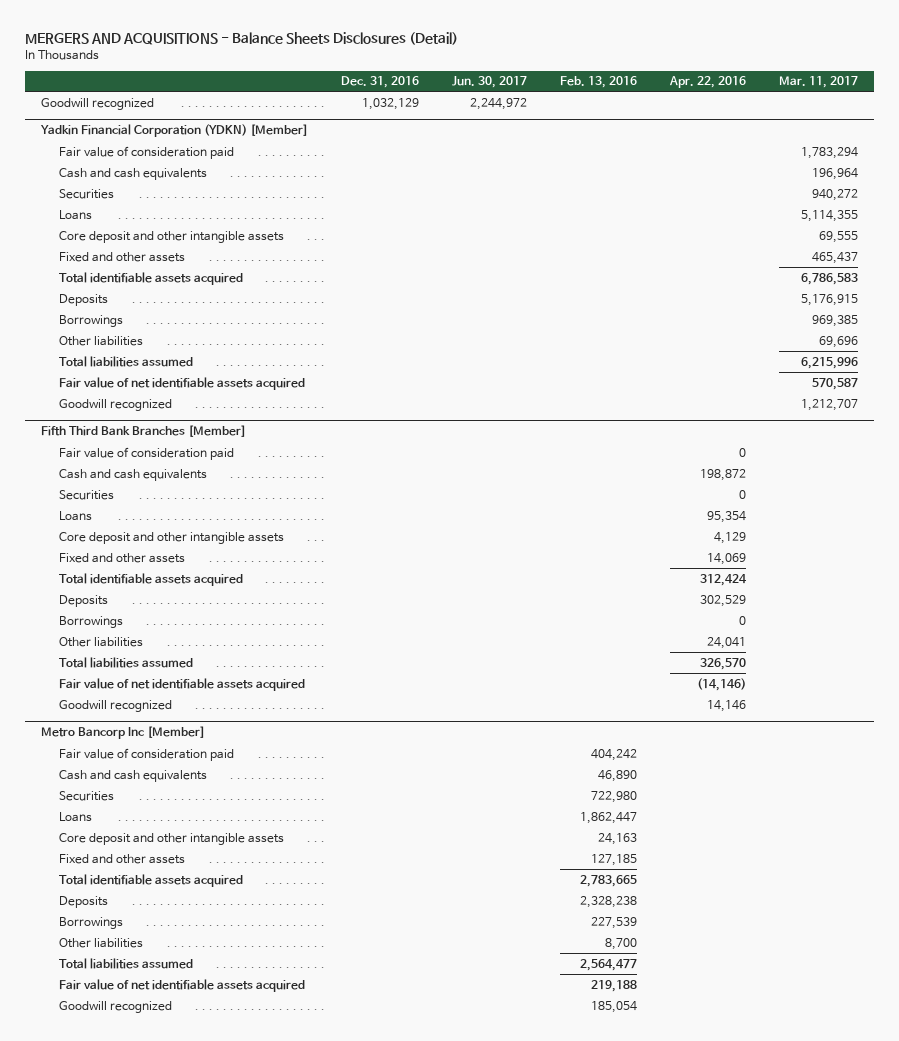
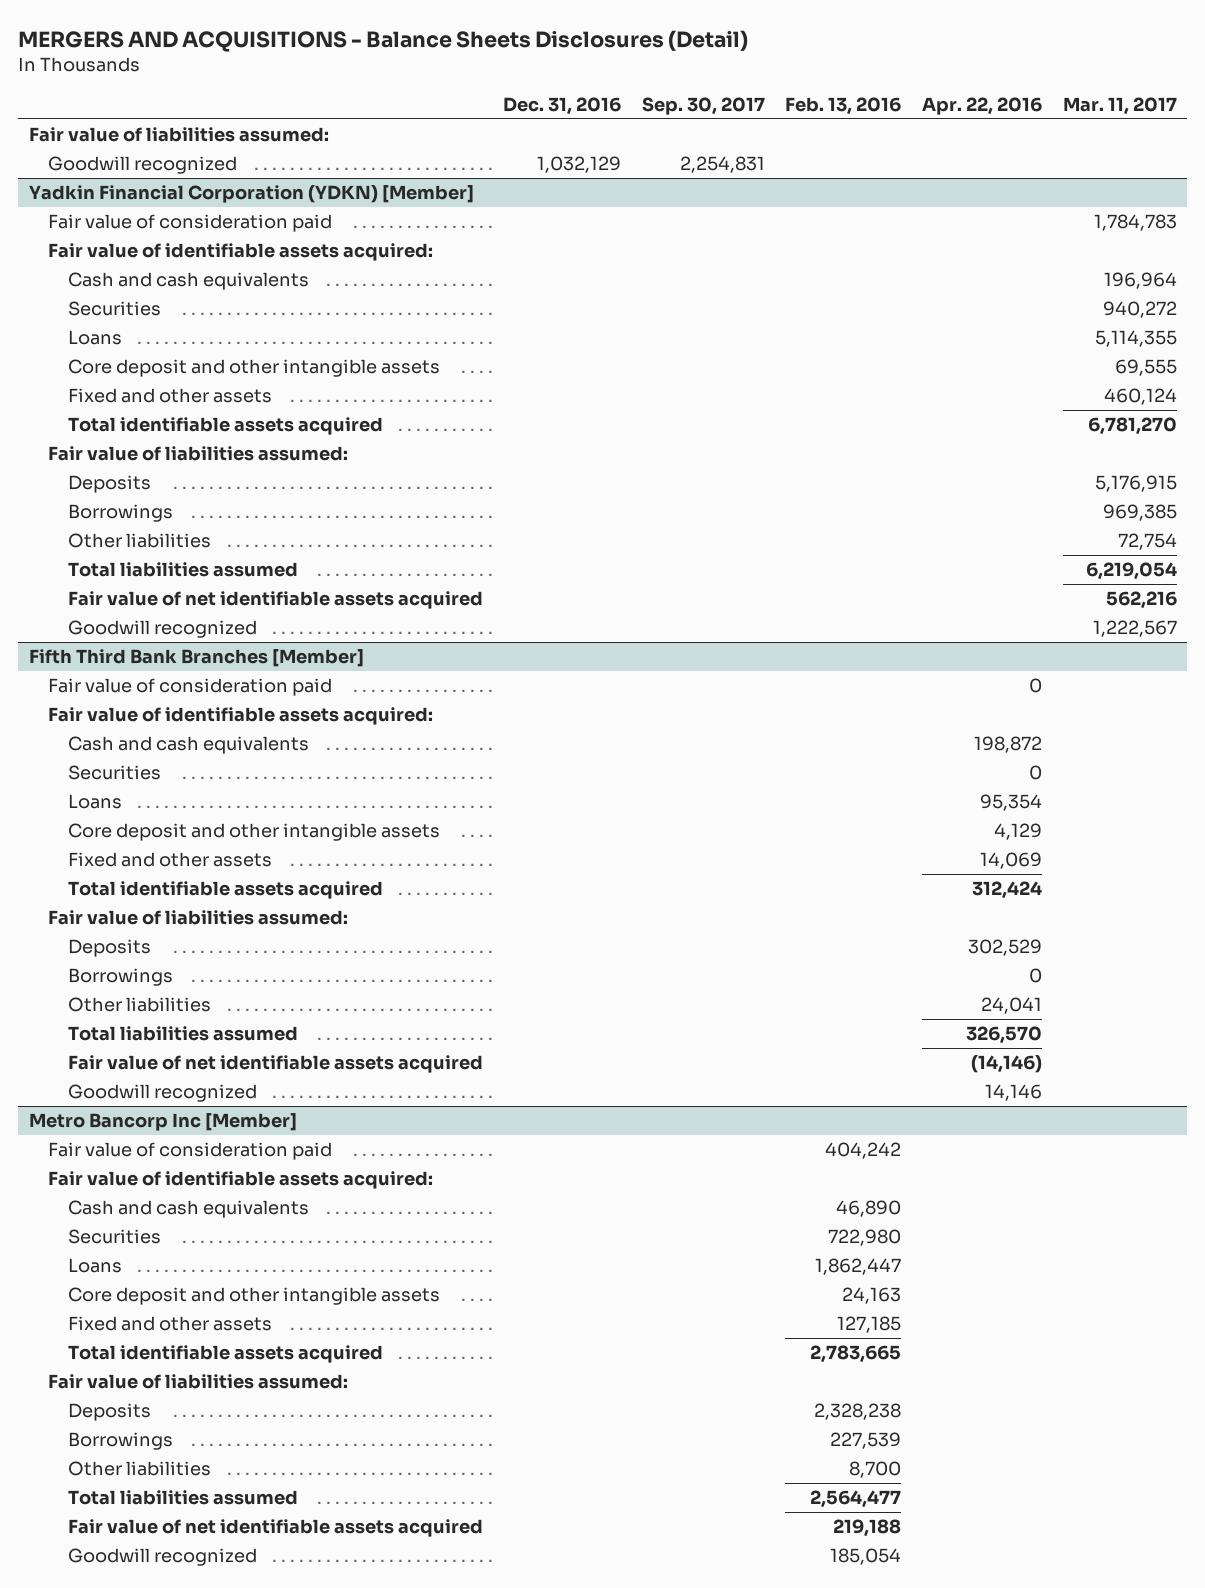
- | Dec. 31, 2016 | Jun. 30, 2017 | Feb. 13, 2016 | Apr. 22, 2016 | Mar. 11, 2017
+ | Dec. 31, 2016 | Sep. 30, 2017 | Feb. 13, 2016 | Apr. 22, 2016 | Mar. 11, 2017
+ Fair value of liabilities assumed:
@ Yadkin Financial Corporation (YDKN) [Member]
- Fair value of consideration paid | | | | | 1,783,294
+ Fair value of consideration paid | | | | | 1,784,783
+ Fair value of identifiable assets acquired:
- Fixed and other assets | | | | | 465,437
- Total identifiable assets acquired | | | | | 6,786,583
+ Fixed and other assets | | | | | 460,124
+ Total identifiable assets acquired | | | | | 6,781,270
+ Fair value of liabilities assumed:
- Other liabilities | | | | | 69,696
- Total liabilities assumed | | | | | 6,215,996
- Fair value of net identifiable assets acquired | | | | | 570,587
- Goodwill recognized | | | | | 1,212,707
+ Other liabilities | | | | | 72,754
+ Total liabilities assumed | | | | | 6,219,054
+ Fair value of net identifiable assets acquired | | | | | 562,216
+ Goodwill recognized | | | | | 1,222,567
@ Fifth Third Bank Branches [Member]
+ Fair value of identifiable assets acquired:
+ Fair value of liabilities assumed:
@ Metro Bancorp Inc [Member]
+ Fair value of identifiable assets acquired:
+ Fair value of liabilities assumed:

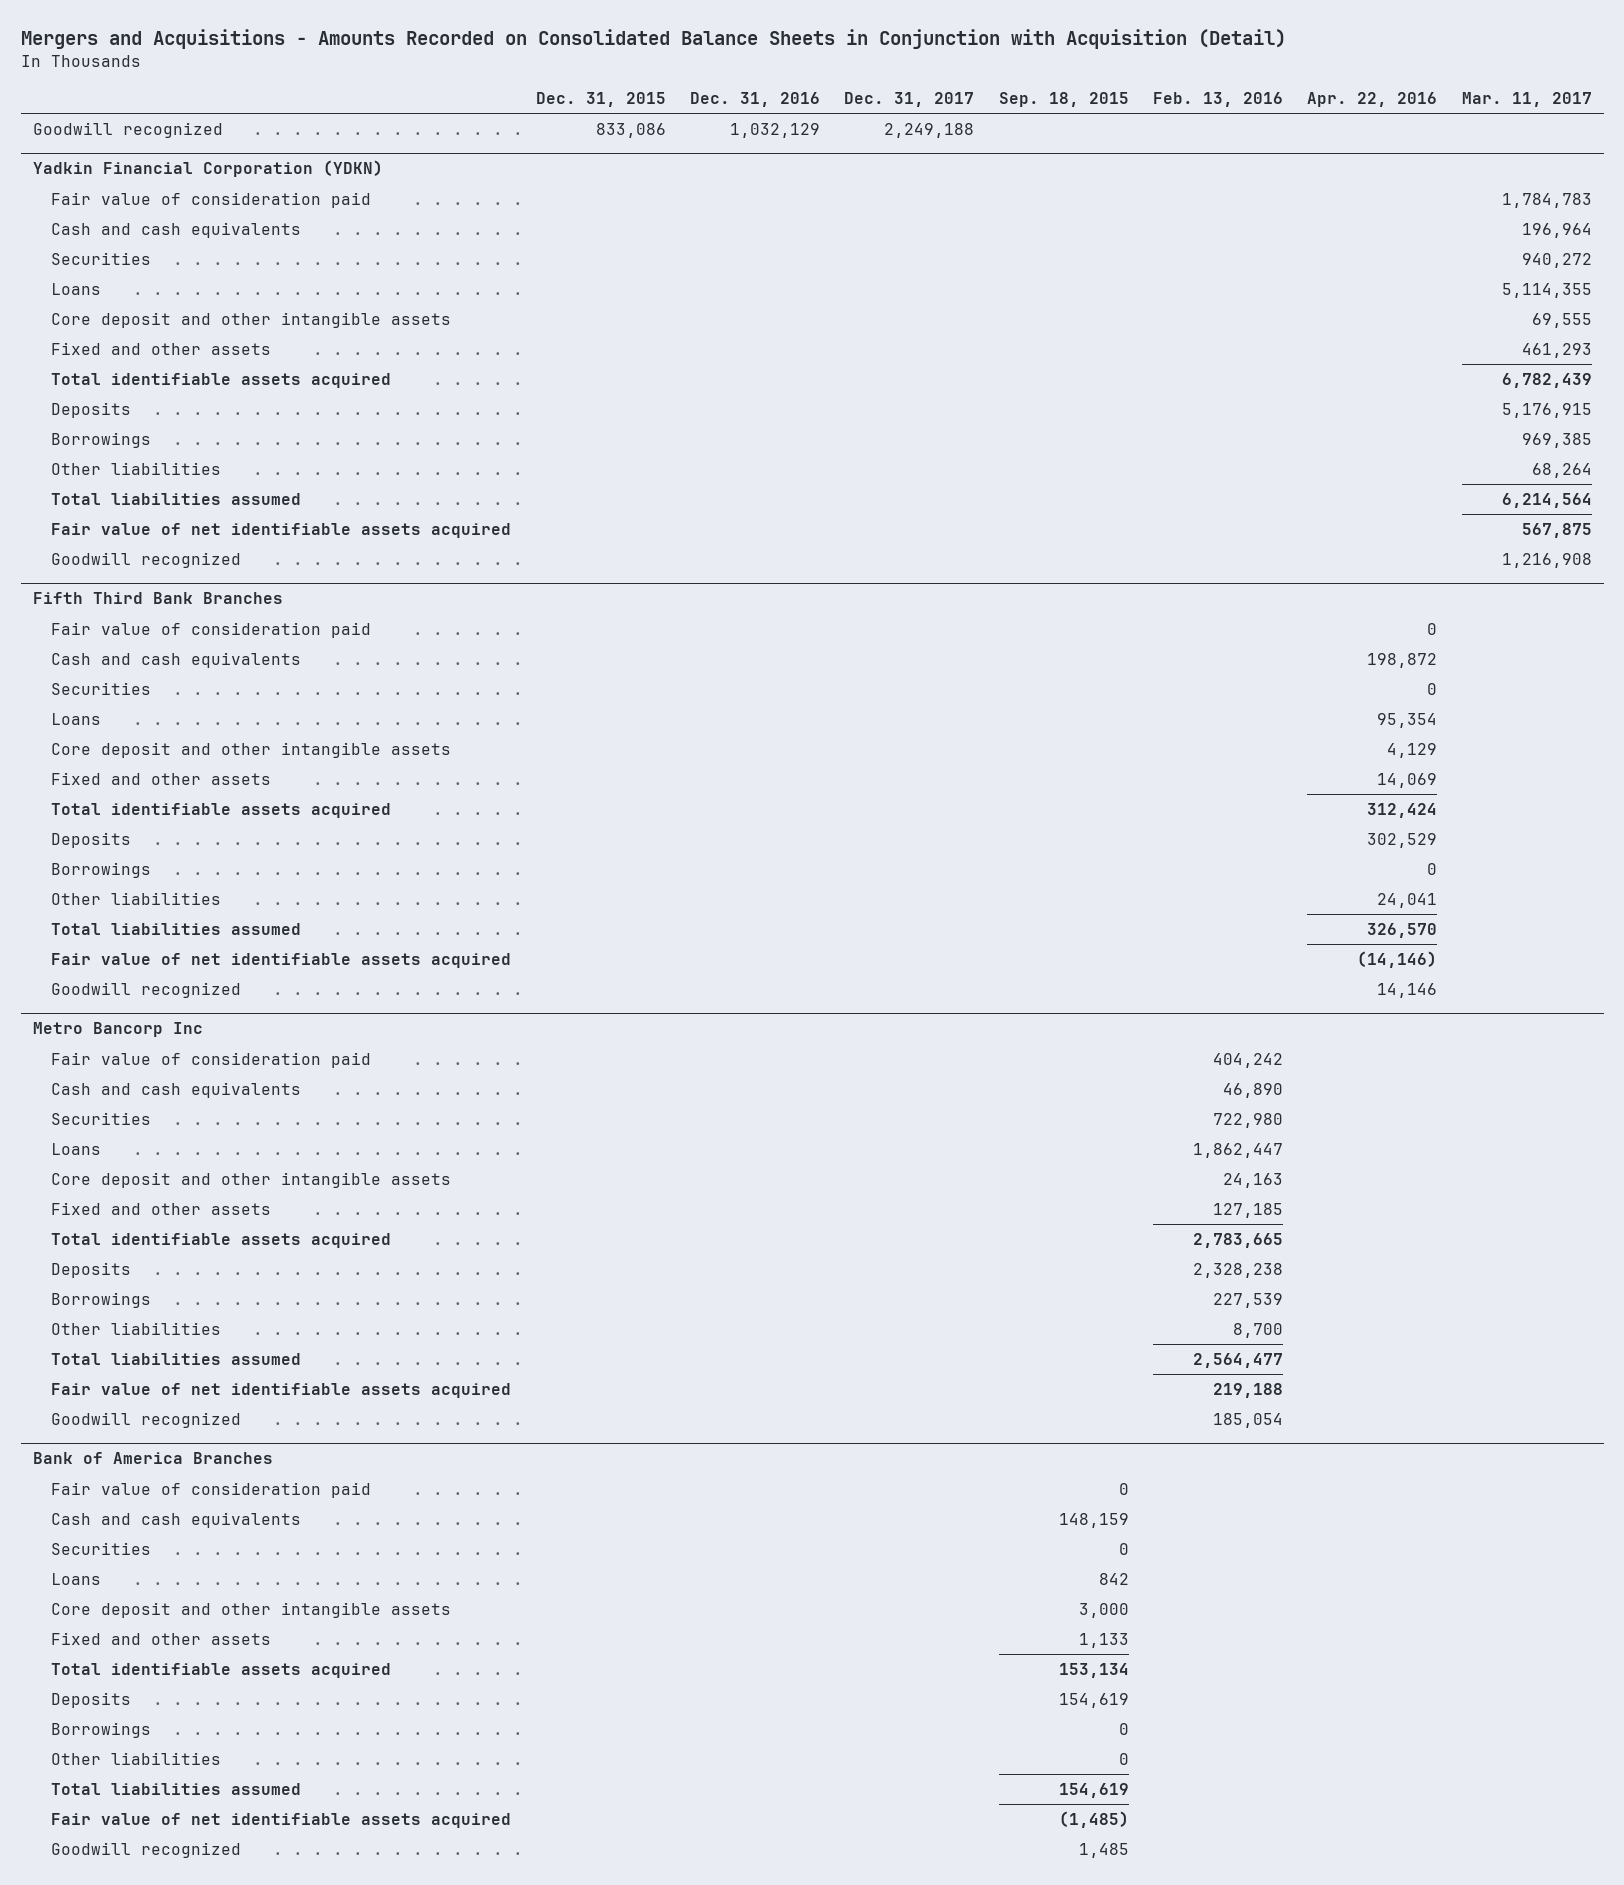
- MERGERS AND ACQUISITIONS - Balance Sheets Disclosures (Detail)
+ Mergers and Acquisitions - Amounts Recorded on Consolidated Balance Sheets in Conjunction with Acquisition (Detail)
- | Dec. 31, 2016 | Sep. 30, 2017 | Feb. 13, 2016 | Apr. 22, 2016 | Mar. 11, 2017
+ | Dec. 31, 2015 | Dec. 31, 2016 | Dec. 31, 2017 | Sep. 18, 2015 | Feb. 13, 2016 | Apr. 22, 2016 | Mar. 11, 2017
- Fair value of liabilities assumed:
- Yadkin Financial Corporation (YDKN) [Member]
+ Yadkin Financial Corporation (YDKN)
- Fair value of identifiable assets acquired:
- Fixed and other assets | | | | | 460,124
- Total identifiable assets acquired | | | | | 6,781,270
- Fair value of liabilities assumed:
+ Fixed and other assets | | | | | | | 461,293
+ Total identifiable assets acquired | | | | | | | 6,782,439
- Other liabilities | | | | | 72,754
- Total liabilities assumed | | | | | 6,219,054
- Fair value of net identifiable assets acquired | | | | | 562,216
- Goodwill recognized | | | | | 1,222,567
- Fifth Third Bank Branches [Member]
+ Other liabilities | | | | | | | 68,264
+ Total liabilities assumed | | | | | | | 6,214,564
+ Fair value of net identifiable assets acquired | | | | | | | 567,875
+ Goodwill recognized | | | | | | | 1,216,908
+ Fifth Third Bank Branches
- Fair value of identifiable assets acquired:
- Fair value of liabilities assumed:
- Metro Bancorp Inc [Member]
+ Metro Bancorp Inc
- Fair value of identifiable assets acquired:
- Fair value of liabilities assumed:
+ Bank of America Branches
+ Fair value of consideration paid | | | | 0 | | |
+ Cash and cash equivalents | | | | 148,159 | | |
+ Securities | | | | 0 | | |
+ Loans | | | | 842 | | |
+ Core deposit and other intangible assets | | | | 3,000 | | |
+ Fixed and other assets | | | | 1,133 | | |
+ Total identifiable assets acquired | | | | 153,134 | | |
+ Deposits | | | | 154,619 | | |
+ Borrowings | | | | 0 | | |
+ Other liabilities | | | | 0 | | |
+ Total liabilities assumed | | | | 154,619 | | |
+ Fair value of net identifiable assets acquired | | | | (1,485) | | |
+ Goodwill recognized | | | | 1,485 | | |

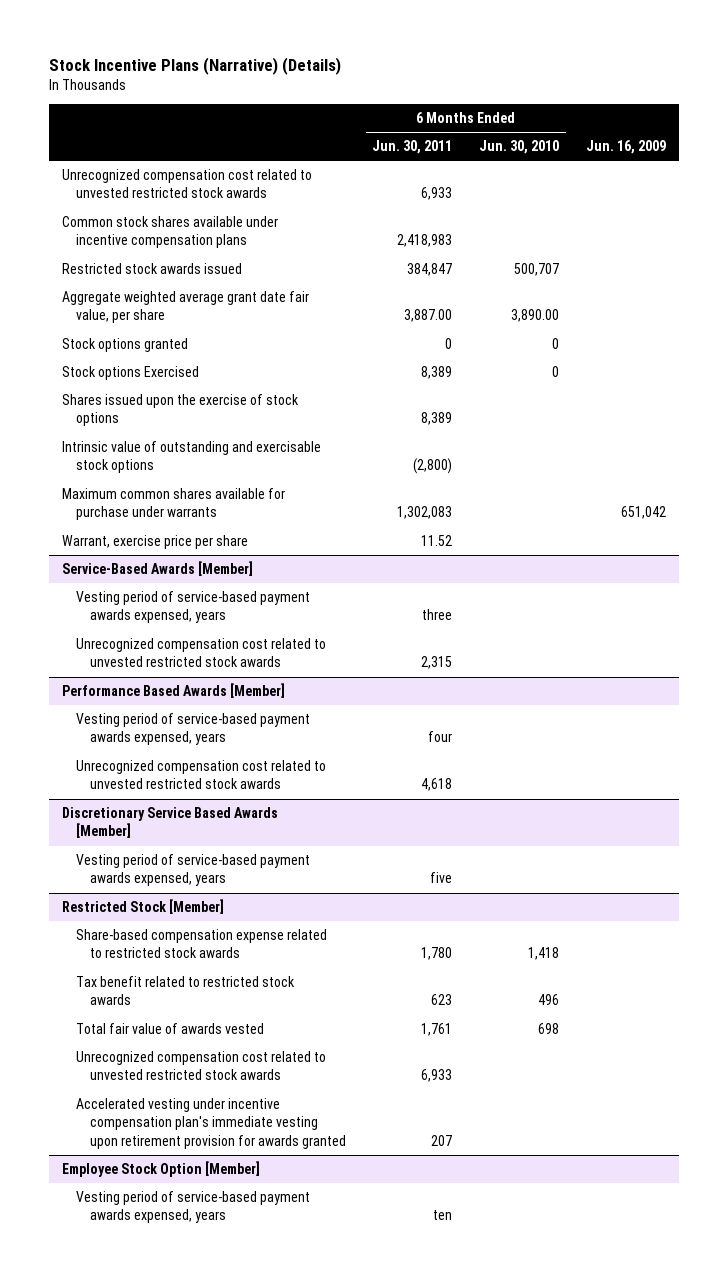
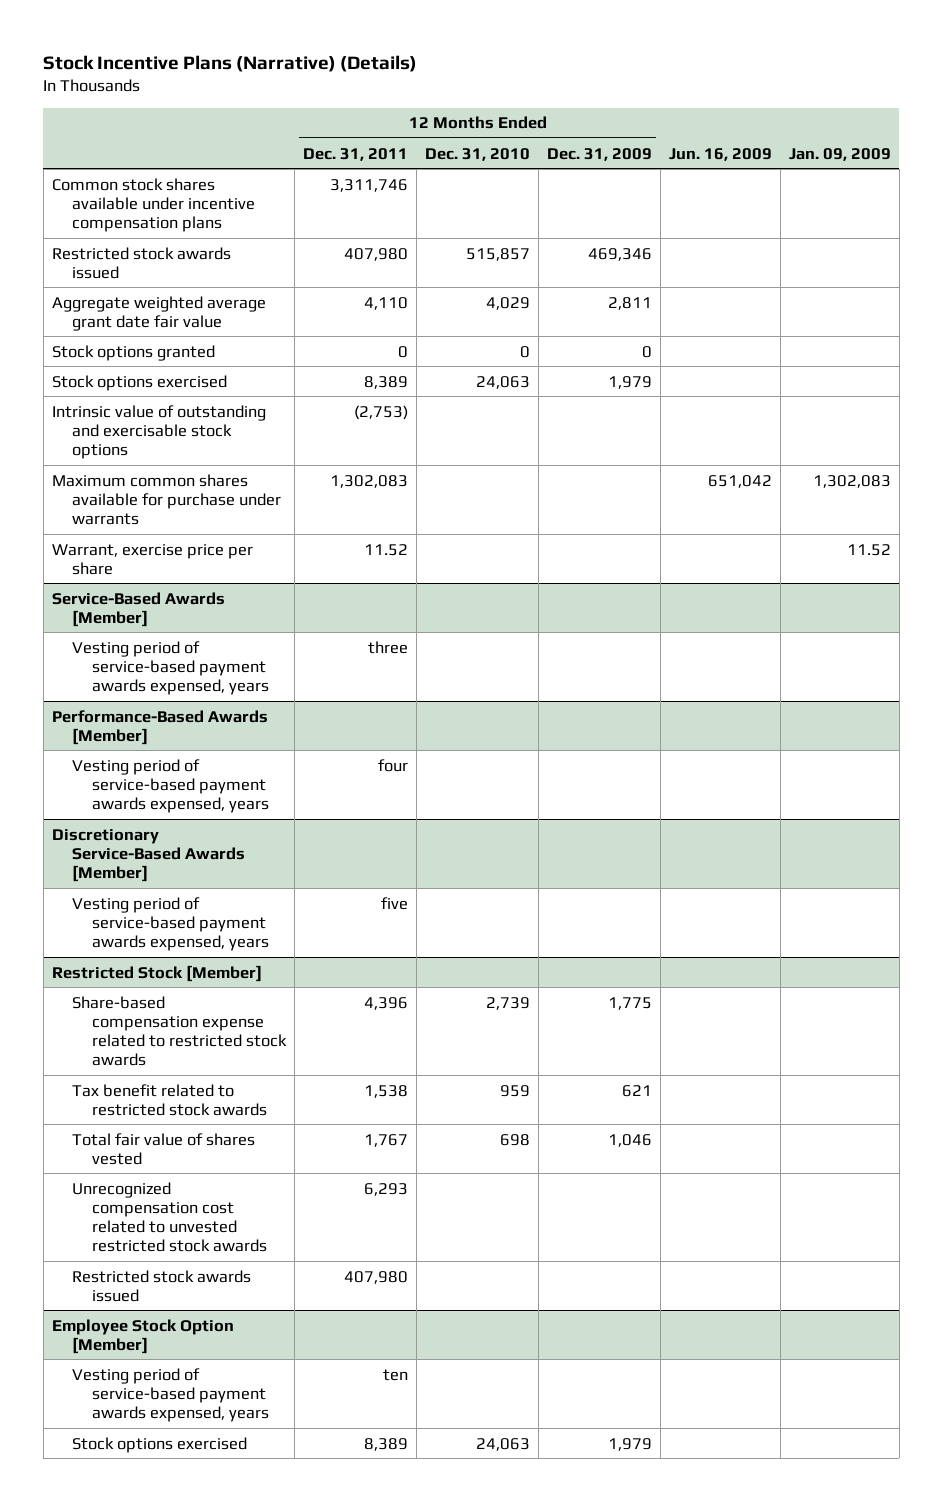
- | 6 Months Ended Jun. 30, 2011 | 6 Months Ended Jun. 30, 2010 | Jun. 16, 2009
+ | 12 Months Ended Dec. 31, 2011 | 12 Months Ended Dec. 31, 2010 | 12 Months Ended Dec. 31, 2009 | Jun. 16, 2009 | Jan. 09, 2009
- Unrecognized compensation cost related to unvested restricted stock awards | 6,933 | |
- Aggregate weighted average grant date fair value, per share | 3,887.00 | 3,890.00 |
+ Aggregate weighted average grant date fair value | 4,110 | 4,029 | 2,811 | |
- Stock options Exercised | 8,389 | 0 |
- Shares issued upon the exercise of stock options | 8,389 | |
+ Stock options exercised | 8,389 | 24,063 | 1,979 | |
@ Service-Based Awards [Member]
- Unrecognized compensation cost related to unvested restricted stock awards | 2,315 | |
- Performance Based Awards [Member]
+ Performance-Based Awards [Member]
- Unrecognized compensation cost related to unvested restricted stock awards | 4,618 | |
- Discretionary Service Based Awards [Member]
+ Discretionary Service-Based Awards [Member]
@ Restricted Stock [Member]
- Total fair value of awards vested | 1,761 | 698 |
+ Total fair value of shares vested | 1,767 | 698 | 1,046 | |
- Accelerated vesting under incentive compensation plan's immediate vesting upon retirement provision for awards granted | 207 | |
+ Restricted stock awards issued | 407,980 | | | |
@ Employee Stock Option [Member]
+ Stock options exercised | 8,389 | 24,063 | 1,979 | |

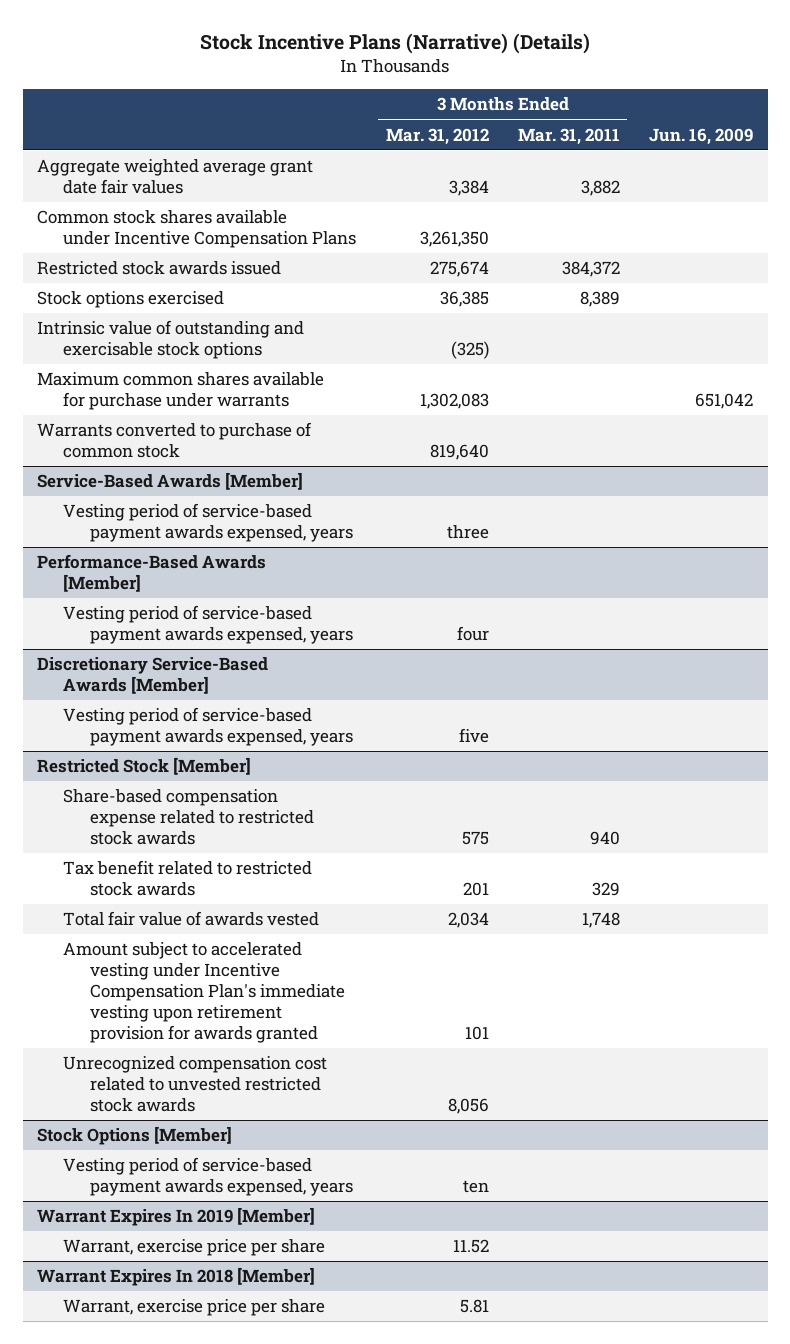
- | 12 Months Ended Dec. 31, 2011 | 12 Months Ended Dec. 31, 2010 | 12 Months Ended Dec. 31, 2009 | Jun. 16, 2009 | Jan. 09, 2009
+ | 3 Months Ended Mar. 31, 2012 | 3 Months Ended Mar. 31, 2011 | Jun. 16, 2009
- Common stock shares available under incentive compensation plans | 3,311,746 | | | |
+ Aggregate weighted average grant date fair values | 3,384 | 3,882 |
+ Common stock shares available under Incentive Compensation Plans | 3,261,350 | |
- Aggregate weighted average grant date fair value | 4,110 | 4,029 | 2,811 | |
- Stock options granted | 0 | 0 | 0 | |
- Warrant, exercise price per share | 11.52 | | | | 11.52
+ Warrants converted to purchase of common stock | 819,640 | |
@ Restricted Stock [Member]
- Total fair value of shares vested | 1,767 | 698 | 1,046 | |
+ Total fair value of awards vested | 2,034 | 1,748 |
+ Amount subject to accelerated vesting under Incentive Compensation Plan's immediate vesting upon retirement provision for awards granted | 101 | |
- Restricted stock awards issued | 407,980 | | | |
- Employee Stock Option [Member]
+ Stock Options [Member]
- Stock options exercised | 8,389 | 24,063 | 1,979 | |
+ Warrant Expires In 2019 [Member]
+ Warrant, exercise price per share | 11.52 | |
+ Warrant Expires In 2018 [Member]
+ Warrant, exercise price per share | 5.81 | |

